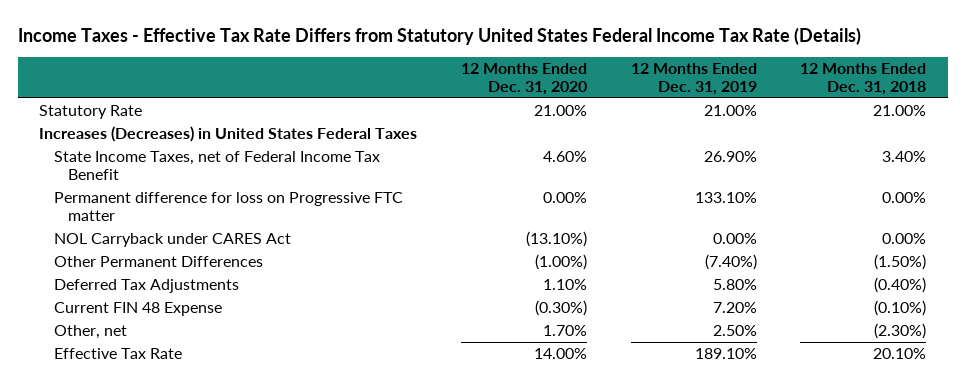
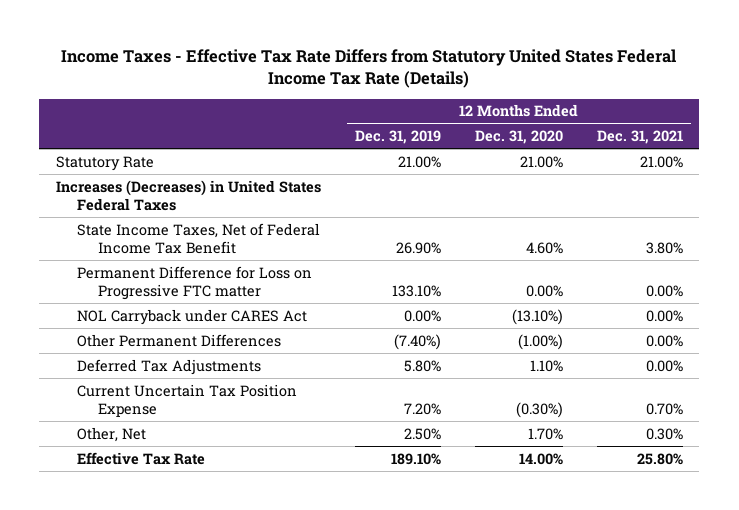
- | 12 Months Ended Dec. 31, 2020 | 12 Months Ended Dec. 31, 2019 | 12 Months Ended Dec. 31, 2018
+ | 12 Months Ended Dec. 31, 2019 | 12 Months Ended Dec. 31, 2020 | 12 Months Ended Dec. 31, 2021
- State Income Taxes, net of Federal Income Tax Benefit | 4.60% | 26.90% | 3.40%
- Permanent difference for loss on Progressive FTC matter | 0.00% | 133.10% | 0.00%
+ State Income Taxes, Net of Federal Income Tax Benefit | 26.90% | 4.60% | 3.80%
+ Permanent Difference for Loss on Progressive FTC matter | 133.10% | 0.00% | 0.00%
- Current FIN 48 Expense | (0.30%) | 7.20% | (0.10%)
- Other, net | 1.70% | 2.50% | (2.30%)
+ Current Uncertain Tax Position Expense | 7.20% | (0.30%) | 0.70%
+ Other, Net | 2.50% | 1.70% | 0.30%

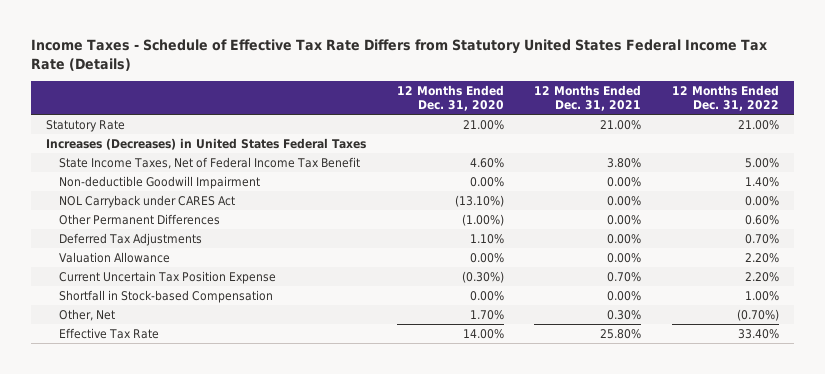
- Income Taxes - Effective Tax Rate Differs from Statutory United States Federal Income Tax Rate (Details)
+ Income Taxes - Schedule of Effective Tax Rate Differs from Statutory United States Federal Income Tax Rate (Details)
- | 12 Months Ended Dec. 31, 2019 | 12 Months Ended Dec. 31, 2020 | 12 Months Ended Dec. 31, 2021
+ | 12 Months Ended Dec. 31, 2020 | 12 Months Ended Dec. 31, 2021 | 12 Months Ended Dec. 31, 2022
- Permanent Difference for Loss on Progressive FTC matter | 133.10% | 0.00% | 0.00%
+ Non-deductible Goodwill Impairment | 0.00% | 0.00% | 1.40%
+ Valuation Allowance | 0.00% | 0.00% | 2.20%
+ Shortfall in Stock-based Compensation | 0.00% | 0.00% | 1.00%

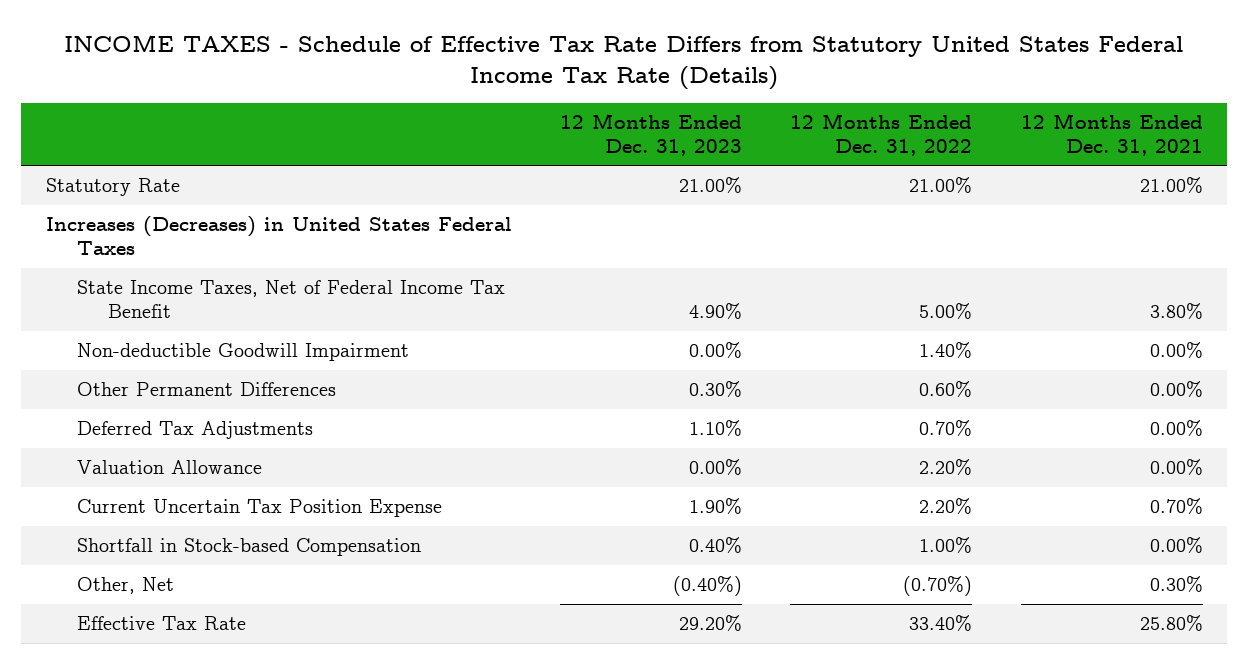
- Income Taxes - Schedule of Effective Tax Rate Differs from Statutory United States Federal Income Tax Rate (Details)
+ INCOME TAXES - Schedule of Effective Tax Rate Differs from Statutory United States Federal Income Tax Rate (Details)
- | 12 Months Ended Dec. 31, 2020 | 12 Months Ended Dec. 31, 2021 | 12 Months Ended Dec. 31, 2022
+ | 12 Months Ended Dec. 31, 2023 | 12 Months Ended Dec. 31, 2022 | 12 Months Ended Dec. 31, 2021
- NOL Carryback under CARES Act | (13.10%) | 0.00% | 0.00%

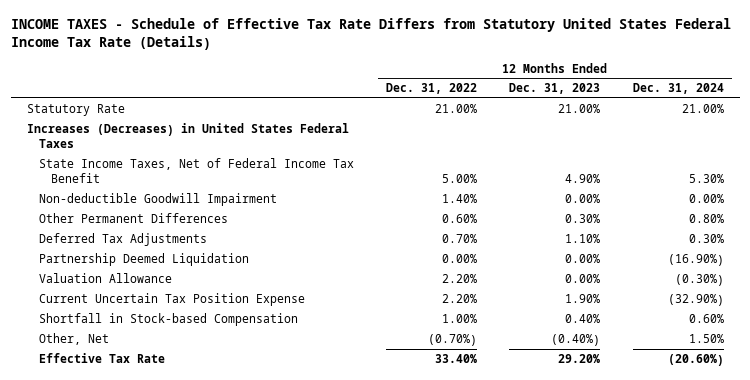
- | 12 Months Ended Dec. 31, 2023 | 12 Months Ended Dec. 31, 2022 | 12 Months Ended Dec. 31, 2021
+ | 12 Months Ended Dec. 31, 2022 | 12 Months Ended Dec. 31, 2023 | 12 Months Ended Dec. 31, 2024
+ Partnership Deemed Liquidation | 0.00% | 0.00% | (16.90%)

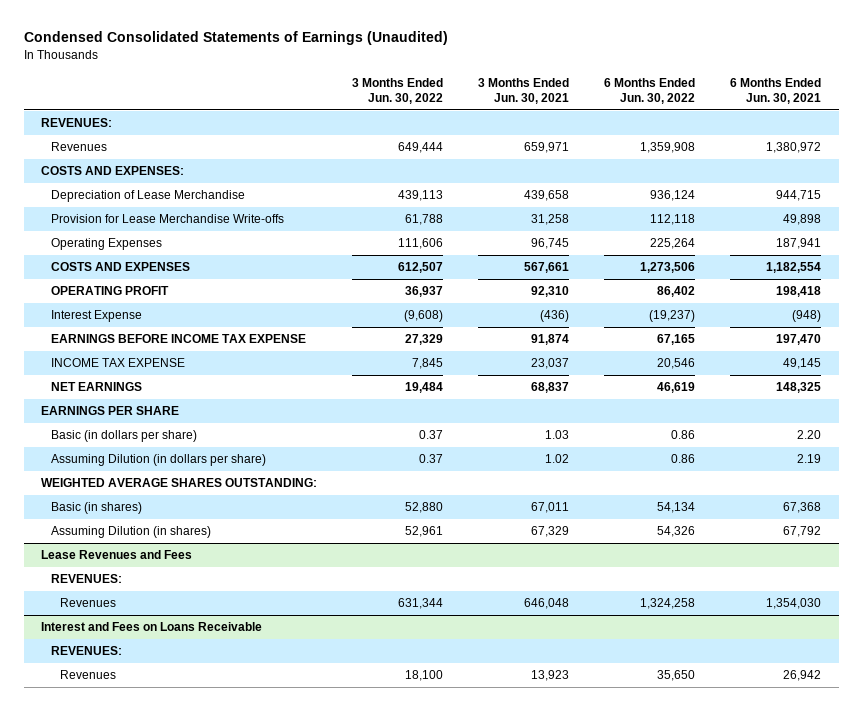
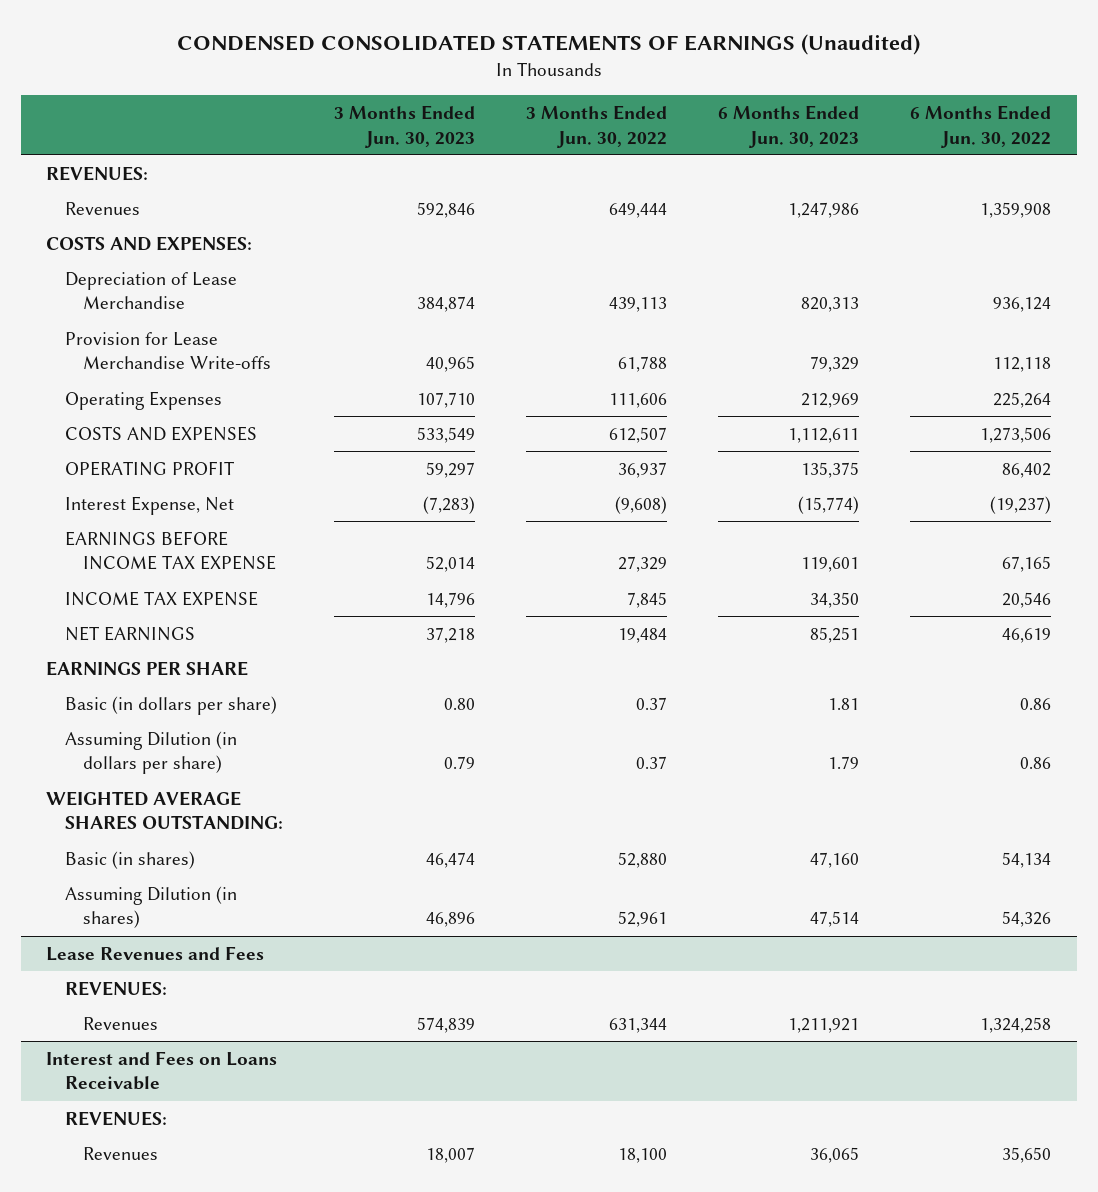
- Condensed Consolidated Statements of Earnings (Unaudited)
+ CONDENSED CONSOLIDATED STATEMENTS OF EARNINGS (Unaudited)
- | 3 Months Ended Jun. 30, 2022 | 3 Months Ended Jun. 30, 2021 | 6 Months Ended Jun. 30, 2022 | 6 Months Ended Jun. 30, 2021
+ | 3 Months Ended Jun. 30, 2023 | 3 Months Ended Jun. 30, 2022 | 6 Months Ended Jun. 30, 2023 | 6 Months Ended Jun. 30, 2022
- Interest Expense | (9,608) | (436) | (19,237) | (948)
+ Interest Expense, Net | (7,283) | (9,608) | (15,774) | (19,237)

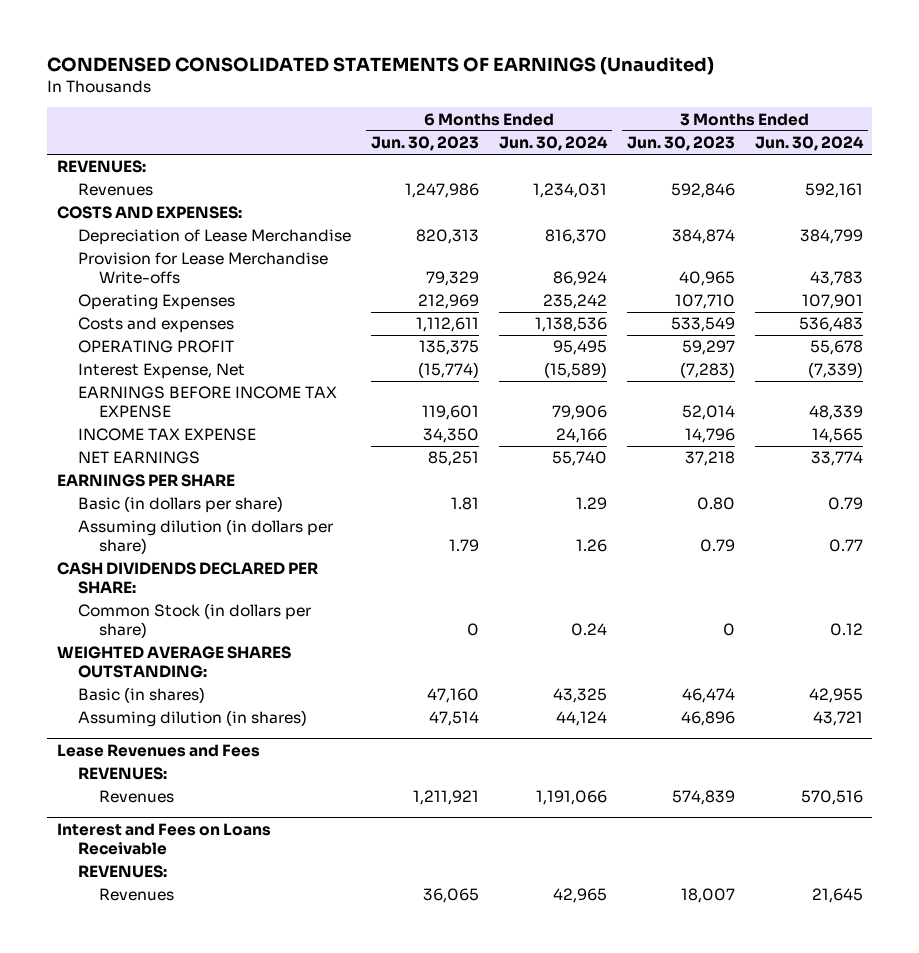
- | 3 Months Ended Jun. 30, 2023 | 3 Months Ended Jun. 30, 2022 | 6 Months Ended Jun. 30, 2023 | 6 Months Ended Jun. 30, 2022
+ | 6 Months Ended Jun. 30, 2023 | 6 Months Ended Jun. 30, 2024 | 3 Months Ended Jun. 30, 2023 | 3 Months Ended Jun. 30, 2024
- COSTS AND EXPENSES | 533,549 | 612,507 | 1,112,611 | 1,273,506
+ Costs and expenses | 1,112,611 | 1,138,536 | 533,549 | 536,483
- Assuming Dilution (in dollars per share) | 0.79 | 0.37 | 1.79 | 0.86
+ Assuming dilution (in dollars per share) | 1.79 | 1.26 | 0.79 | 0.77
+ CASH DIVIDENDS DECLARED PER SHARE:
+ Common Stock (in dollars per share) | 0 | 0.24 | 0 | 0.12
- Assuming Dilution (in shares) | 46,896 | 52,961 | 47,514 | 54,326
+ Assuming dilution (in shares) | 47,514 | 44,124 | 46,896 | 43,721

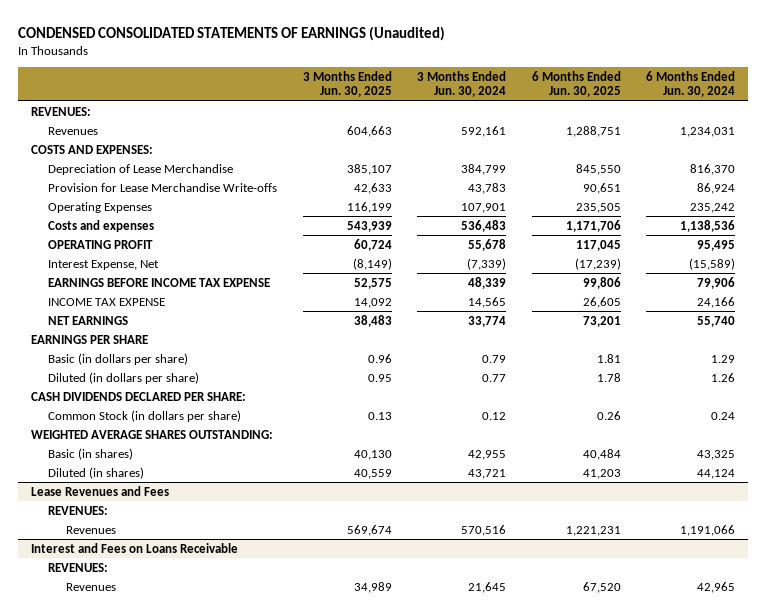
- | 6 Months Ended Jun. 30, 2023 | 6 Months Ended Jun. 30, 2024 | 3 Months Ended Jun. 30, 2023 | 3 Months Ended Jun. 30, 2024
+ | 3 Months Ended Jun. 30, 2025 | 3 Months Ended Jun. 30, 2024 | 6 Months Ended Jun. 30, 2025 | 6 Months Ended Jun. 30, 2024
- Assuming dilution (in dollars per share) | 1.79 | 1.26 | 0.79 | 0.77
+ Diluted (in dollars per share) | 0.95 | 0.77 | 1.78 | 1.26
- Assuming dilution (in shares) | 47,514 | 44,124 | 46,896 | 43,721
+ Diluted (in shares) | 40,559 | 43,721 | 41,203 | 44,124

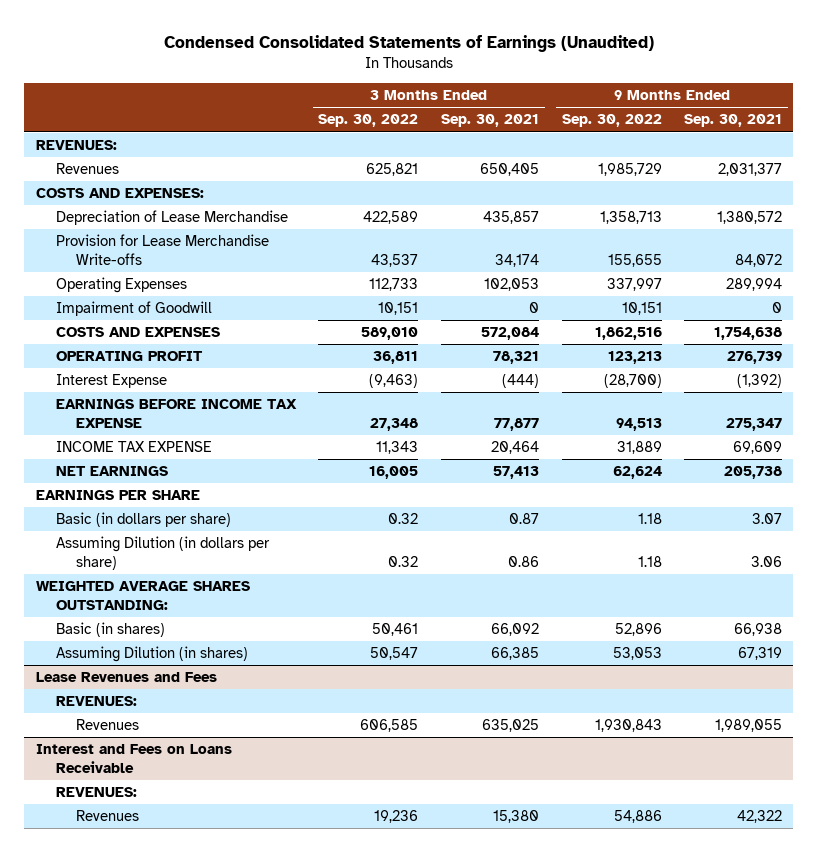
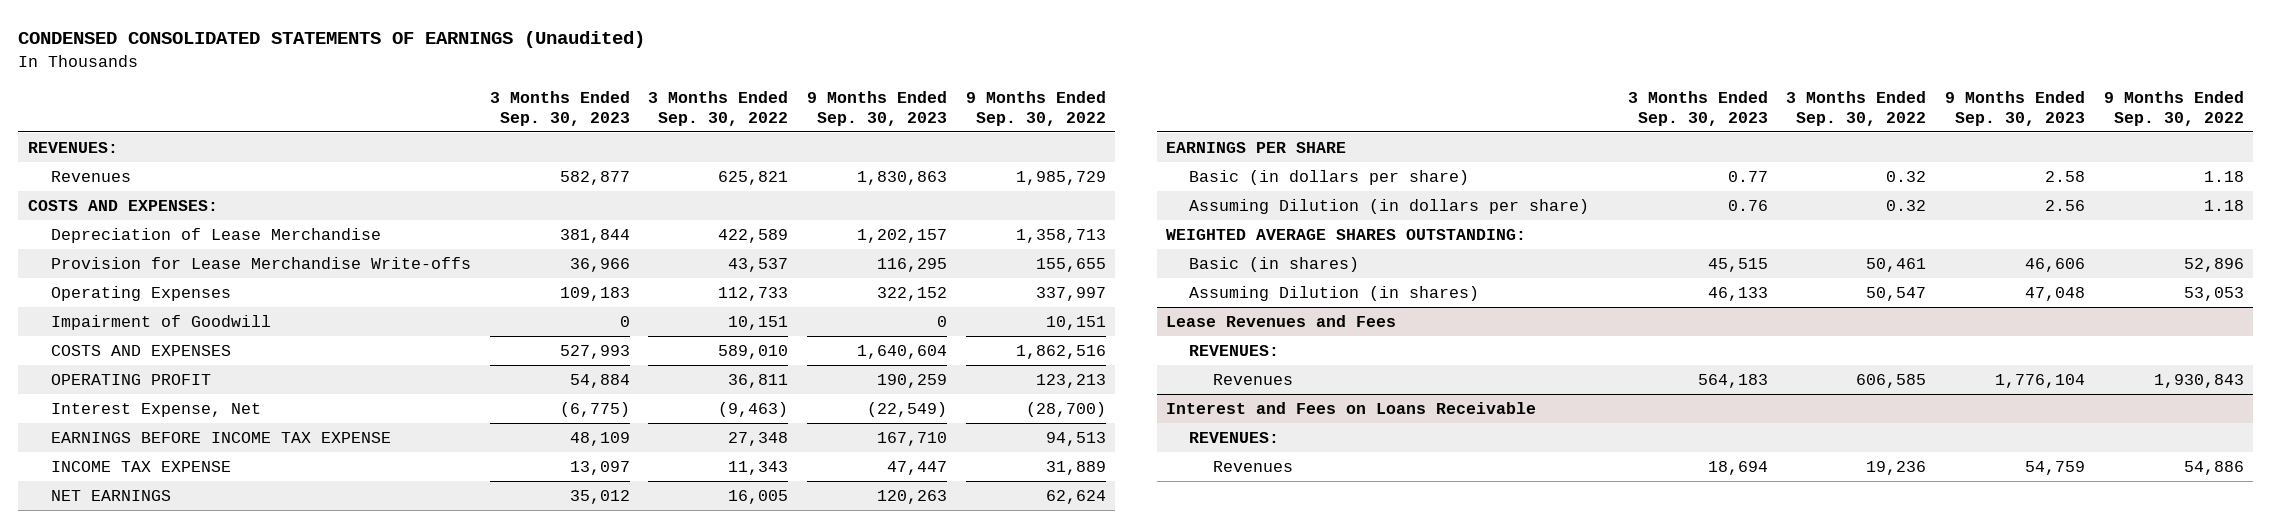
- Condensed Consolidated Statements of Earnings (Unaudited)
+ CONDENSED CONSOLIDATED STATEMENTS OF EARNINGS (Unaudited)
- | 3 Months Ended Sep. 30, 2022 | 3 Months Ended Sep. 30, 2021 | 9 Months Ended Sep. 30, 2022 | 9 Months Ended Sep. 30, 2021
+ | 3 Months Ended Sep. 30, 2023 | 3 Months Ended Sep. 30, 2022 | 9 Months Ended Sep. 30, 2023 | 9 Months Ended Sep. 30, 2022
- Interest Expense | (9,463) | (444) | (28,700) | (1,392)
+ Interest Expense, Net | (6,775) | (9,463) | (22,549) | (28,700)

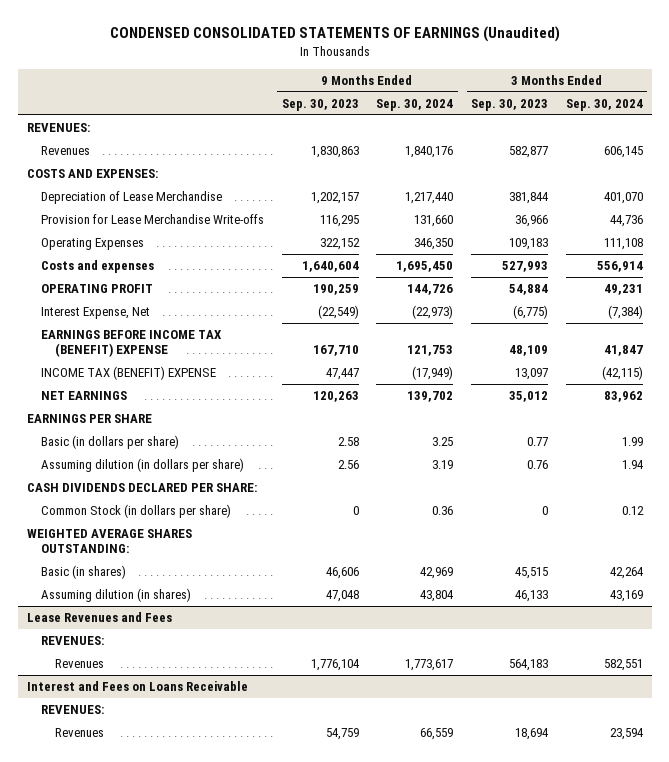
- | 3 Months Ended Sep. 30, 2023 | 3 Months Ended Sep. 30, 2022 | 9 Months Ended Sep. 30, 2023 | 9 Months Ended Sep. 30, 2022
+ | 9 Months Ended Sep. 30, 2023 | 9 Months Ended Sep. 30, 2024 | 3 Months Ended Sep. 30, 2023 | 3 Months Ended Sep. 30, 2024
- Impairment of Goodwill | 0 | 10,151 | 0 | 10,151
- COSTS AND EXPENSES | 527,993 | 589,010 | 1,640,604 | 1,862,516
+ Costs and expenses | 1,640,604 | 1,695,450 | 527,993 | 556,914
- EARNINGS BEFORE INCOME TAX EXPENSE | 48,109 | 27,348 | 167,710 | 94,513
- INCOME TAX EXPENSE | 13,097 | 11,343 | 47,447 | 31,889
+ EARNINGS BEFORE INCOME TAX (BENEFIT) EXPENSE | 167,710 | 121,753 | 48,109 | 41,847
+ INCOME TAX (BENEFIT) EXPENSE | 47,447 | (17,949) | 13,097 | (42,115)
- Assuming Dilution (in dollars per share) | 0.76 | 0.32 | 2.56 | 1.18
+ Assuming dilution (in dollars per share) | 2.56 | 3.19 | 0.76 | 1.94
+ CASH DIVIDENDS DECLARED PER SHARE:
+ Common Stock (in dollars per share) | 0 | 0.36 | 0 | 0.12
- Assuming Dilution (in shares) | 46,133 | 50,547 | 47,048 | 53,053
+ Assuming dilution (in shares) | 47,048 | 43,804 | 46,133 | 43,169

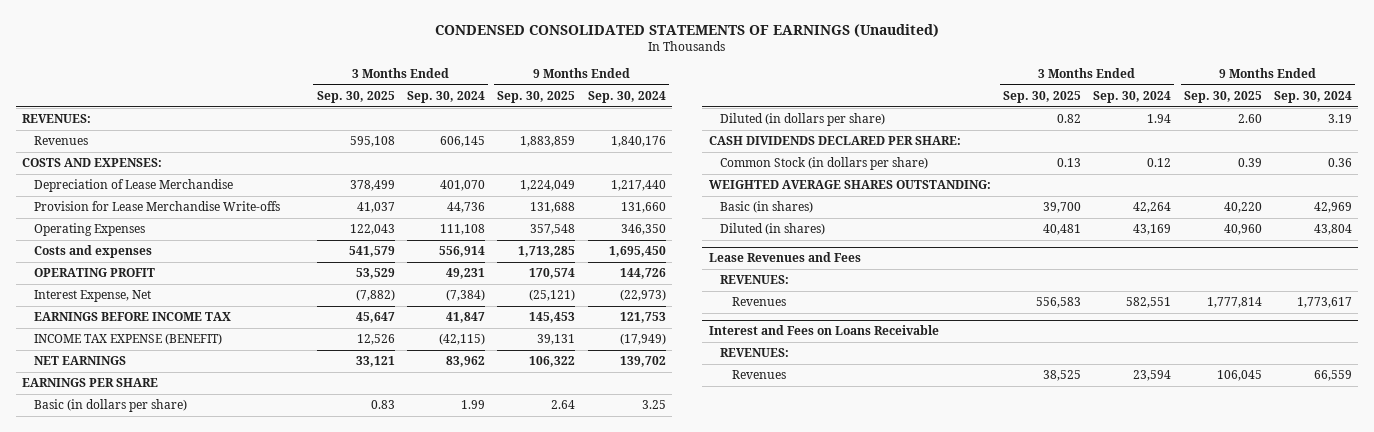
- | 9 Months Ended Sep. 30, 2023 | 9 Months Ended Sep. 30, 2024 | 3 Months Ended Sep. 30, 2023 | 3 Months Ended Sep. 30, 2024
+ | 3 Months Ended Sep. 30, 2025 | 3 Months Ended Sep. 30, 2024 | 9 Months Ended Sep. 30, 2025 | 9 Months Ended Sep. 30, 2024
- EARNINGS BEFORE INCOME TAX (BENEFIT) EXPENSE | 167,710 | 121,753 | 48,109 | 41,847
- INCOME TAX (BENEFIT) EXPENSE | 47,447 | (17,949) | 13,097 | (42,115)
+ EARNINGS BEFORE INCOME TAX | 45,647 | 41,847 | 145,453 | 121,753
+ INCOME TAX EXPENSE (BENEFIT) | 12,526 | (42,115) | 39,131 | (17,949)
- Assuming dilution (in dollars per share) | 2.56 | 3.19 | 0.76 | 1.94
+ Diluted (in dollars per share) | 0.82 | 1.94 | 2.60 | 3.19
- Assuming dilution (in shares) | 47,048 | 43,804 | 46,133 | 43,169
+ Diluted (in shares) | 40,481 | 43,169 | 40,960 | 43,804

